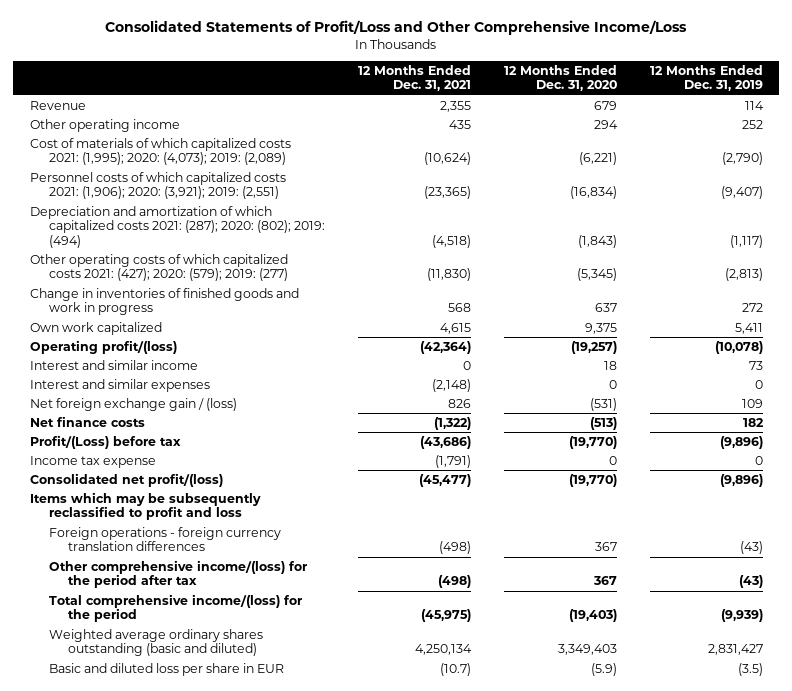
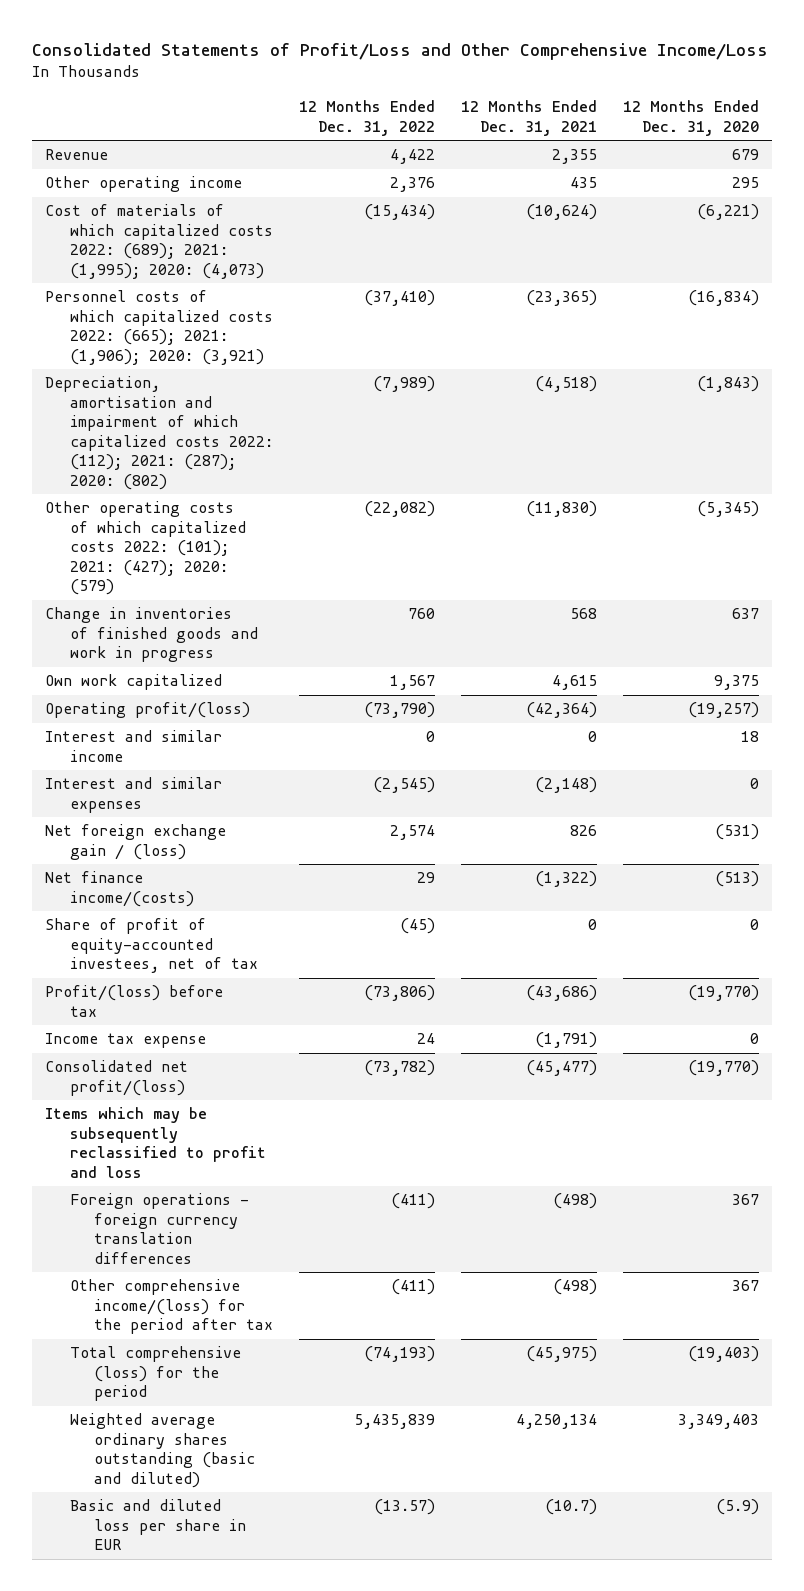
- | 12 Months Ended Dec. 31, 2021 | 12 Months Ended Dec. 31, 2020 | 12 Months Ended Dec. 31, 2019
+ | 12 Months Ended Dec. 31, 2022 | 12 Months Ended Dec. 31, 2021 | 12 Months Ended Dec. 31, 2020
- Other operating income | 435 | 294 | 252
- Cost of materials of which capitalized costs 2021: (1,995); 2020: (4,073); 2019: (2,089) | (10,624) | (6,221) | (2,790)
- Personnel costs of which capitalized costs 2021: (1,906); 2020: (3,921); 2019: (2,551) | (23,365) | (16,834) | (9,407)
- Depreciation and amortization of which capitalized costs 2021: (287); 2020: (802); 2019: (494) | (4,518) | (1,843) | (1,117)
- Other operating costs of which capitalized costs 2021: (427); 2020: (579); 2019: (277) | (11,830) | (5,345) | (2,813)
+ Other operating income | 2,376 | 435 | 295
+ Cost of materials of which capitalized costs 2022: (689); 2021: (1,995); 2020: (4,073) | (15,434) | (10,624) | (6,221)
+ Personnel costs of which capitalized costs 2022: (665); 2021: (1,906); 2020: (3,921) | (37,410) | (23,365) | (16,834)
+ Depreciation, amortisation and impairment of which capitalized costs 2022: (112); 2021: (287); 2020: (802) | (7,989) | (4,518) | (1,843)
+ Other operating costs of which capitalized costs 2022: (101); 2021: (427); 2020: (579) | (22,082) | (11,830) | (5,345)
- Net finance costs | (1,322) | (513) | 182
- Profit/(Loss) before tax | (43,686) | (19,770) | (9,896)
+ Net finance income/(costs) | 29 | (1,322) | (513)
+ Share of profit of equity-accounted investees, net of tax | (45) | 0 | 0
+ Profit/(loss) before tax | (73,806) | (43,686) | (19,770)
- Total comprehensive income/(loss) for the period | (45,975) | (19,403) | (9,939)
+ Total comprehensive (loss) for the period | (74,193) | (45,975) | (19,403)

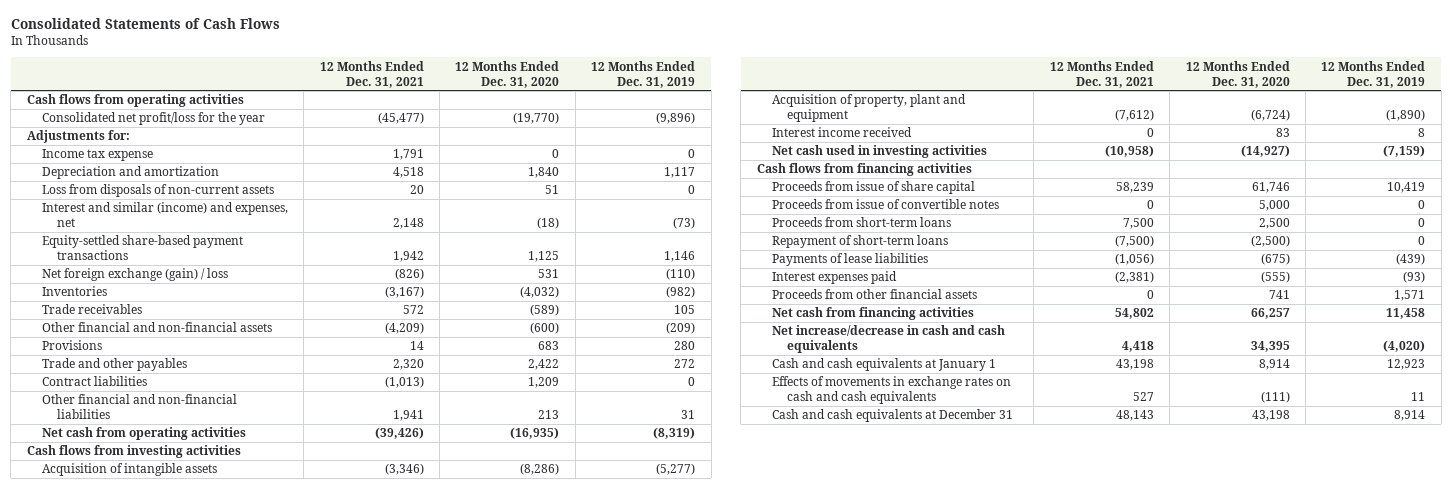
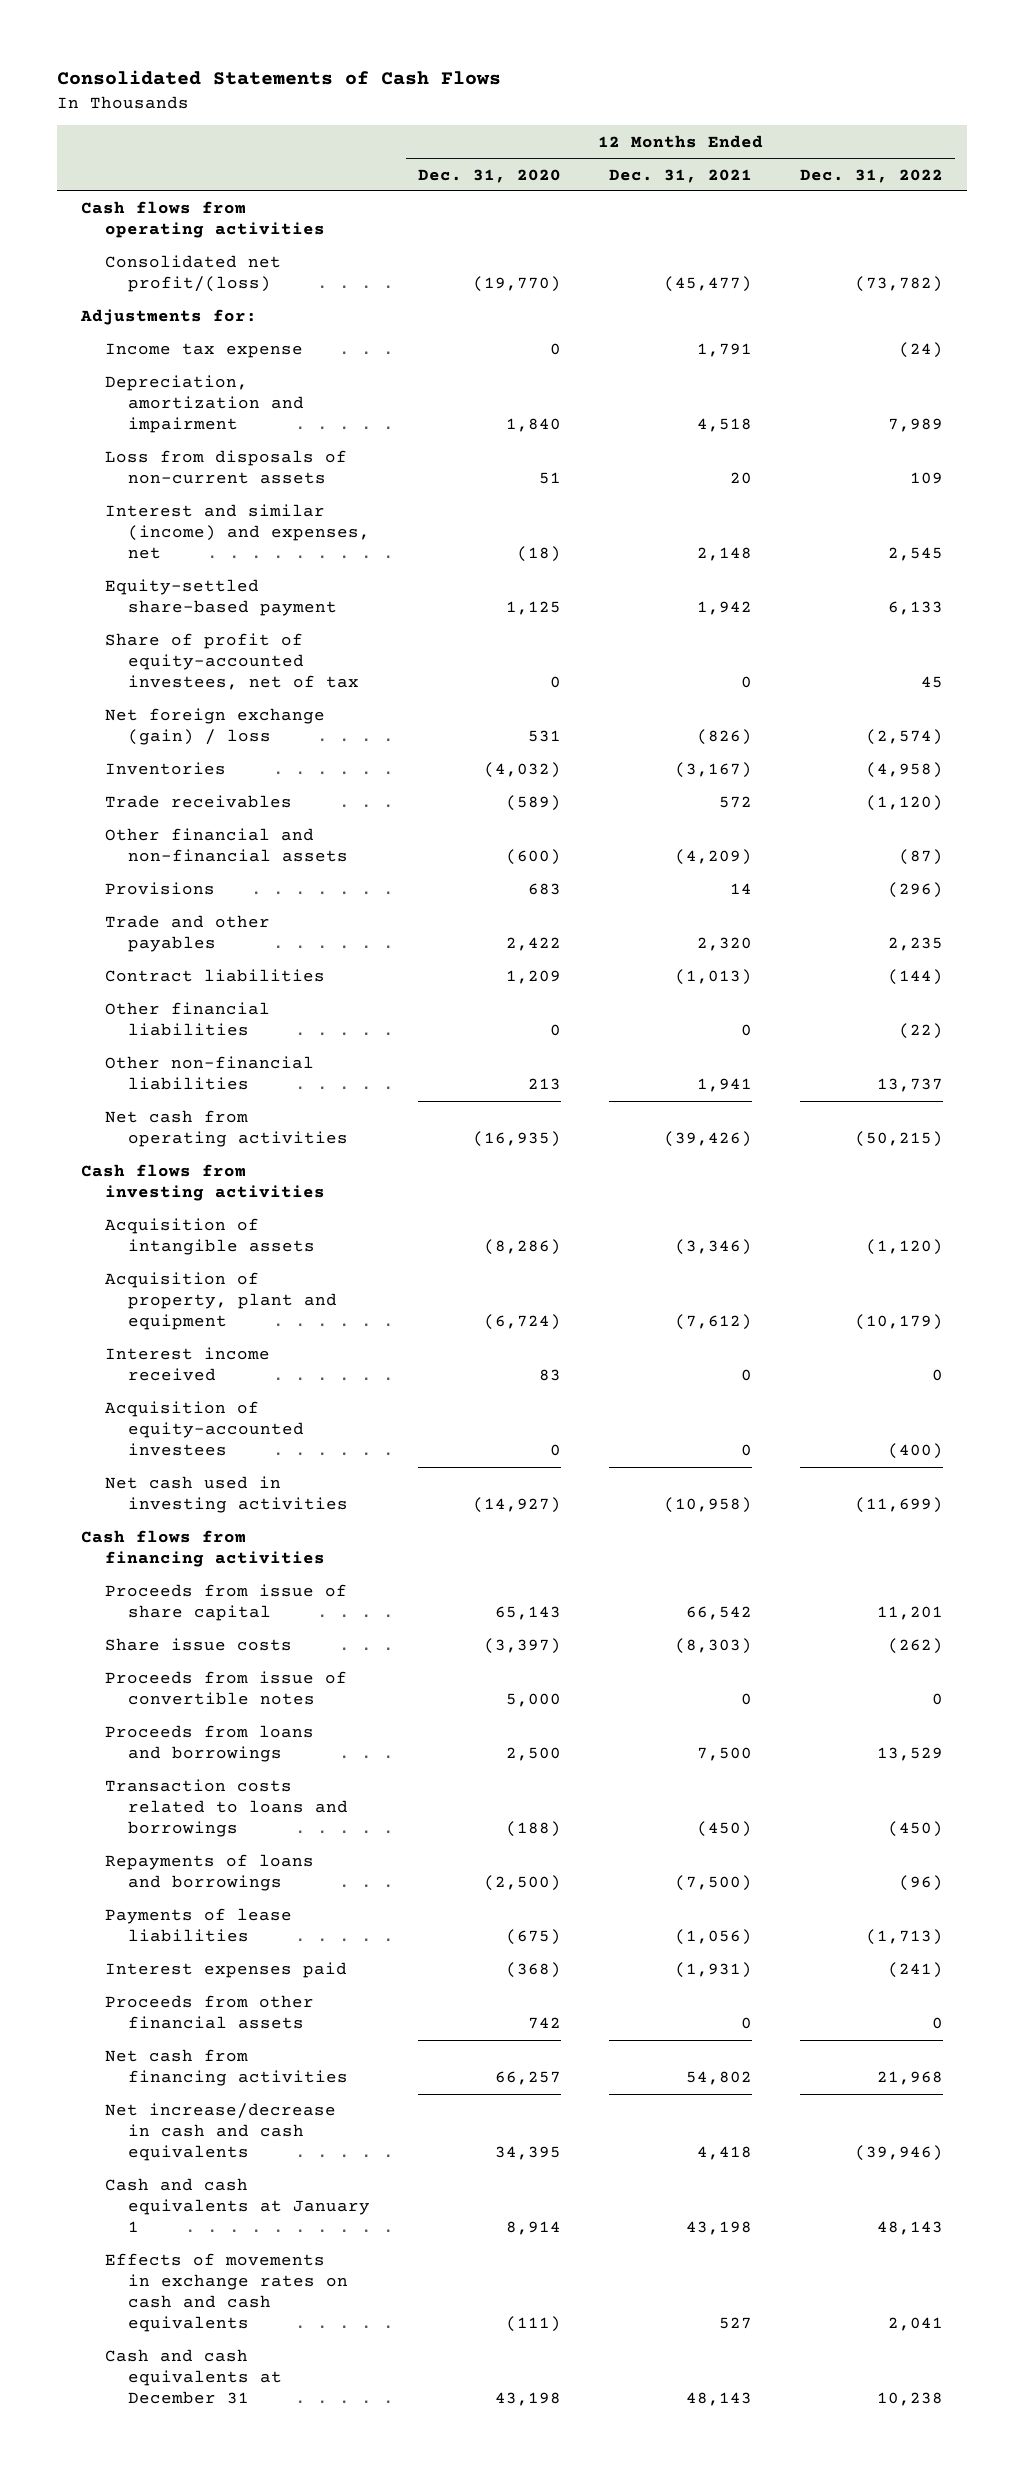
- | 12 Months Ended Dec. 31, 2021 | 12 Months Ended Dec. 31, 2020 | 12 Months Ended Dec. 31, 2019
+ | 12 Months Ended Dec. 31, 2020 | 12 Months Ended Dec. 31, 2021 | 12 Months Ended Dec. 31, 2022
- Consolidated net profit/loss for the year | (45,477) | (19,770) | (9,896)
+ Consolidated net profit/(loss) | (19,770) | (45,477) | (73,782)
- Depreciation and amortization | 4,518 | 1,840 | 1,117
+ Depreciation, amortization and impairment | 1,840 | 4,518 | 7,989
- Equity-settled share-based payment transactions | 1,942 | 1,125 | 1,146
+ Equity-settled share-based payment | 1,125 | 1,942 | 6,133
+ Share of profit of equity-accounted investees, net of tax | 0 | 0 | 45
- Other financial and non-financial liabilities | 1,941 | 213 | 31
+ Other financial liabilities | 0 | 0 | (22)
+ Other non-financial liabilities | 213 | 1,941 | 13,737
+ Acquisition of equity-accounted investees | 0 | 0 | (400)
- Proceeds from issue of share capital | 58,239 | 61,746 | 10,419
+ Proceeds from issue of share capital | 65,143 | 66,542 | 11,201
+ Share issue costs | (3,397) | (8,303) | (262)
- Proceeds from short-term loans | 7,500 | 2,500 | 0
- Repayment of short-term loans | (7,500) | (2,500) | 0
+ Proceeds from loans and borrowings | 2,500 | 7,500 | 13,529
+ Transaction costs related to loans and borrowings | (188) | (450) | (450)
+ Repayments of loans and borrowings | (2,500) | (7,500) | (96)
- Interest expenses paid | (2,381) | (555) | (93)
- Proceeds from other financial assets | 0 | 741 | 1,571
+ Interest expenses paid | (368) | (1,931) | (241)
+ Proceeds from other financial assets | 742 | 0 | 0

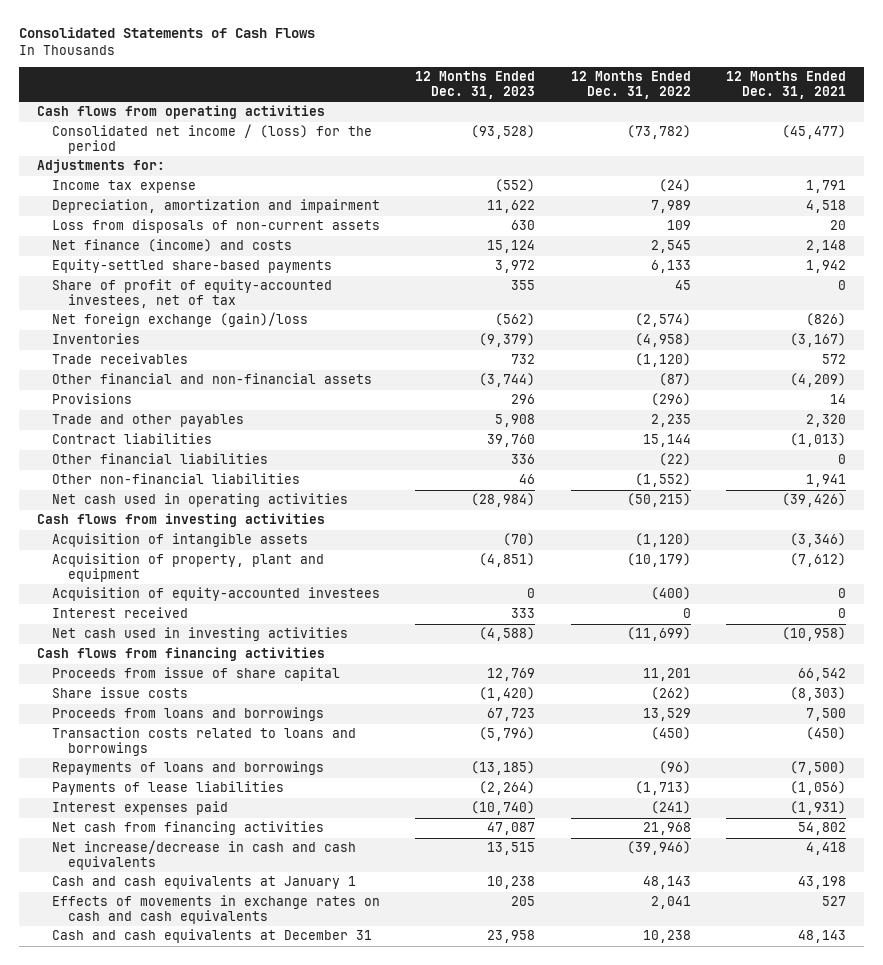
- | 12 Months Ended Dec. 31, 2020 | 12 Months Ended Dec. 31, 2021 | 12 Months Ended Dec. 31, 2022
+ | 12 Months Ended Dec. 31, 2023 | 12 Months Ended Dec. 31, 2022 | 12 Months Ended Dec. 31, 2021
- Consolidated net profit/(loss) | (19,770) | (45,477) | (73,782)
+ Consolidated net income / (loss) for the period | (93,528) | (73,782) | (45,477)
- Interest and similar (income) and expenses, net | (18) | 2,148 | 2,545
- Equity-settled share-based payment | 1,125 | 1,942 | 6,133
+ Net finance (income) and costs | 15,124 | 2,545 | 2,148
+ Equity-settled share-based payments | 3,972 | 6,133 | 1,942
- Net foreign exchange (gain) / loss | 531 | (826) | (2,574)
+ Net foreign exchange (gain)/loss | (562) | (2,574) | (826)
- Contract liabilities | 1,209 | (1,013) | (144)
+ Contract liabilities | 39,760 | 15,144 | (1,013)
- Other non-financial liabilities | 213 | 1,941 | 13,737
- Net cash from operating activities | (16,935) | (39,426) | (50,215)
+ Other non-financial liabilities | 46 | (1,552) | 1,941
+ Net cash used in operating activities | (28,984) | (50,215) | (39,426)
- Interest income received | 83 | 0 | 0
+ Interest received | 333 | 0 | 0
- Proceeds from issue of convertible notes | 5,000 | 0 | 0
- Proceeds from other financial assets | 742 | 0 | 0

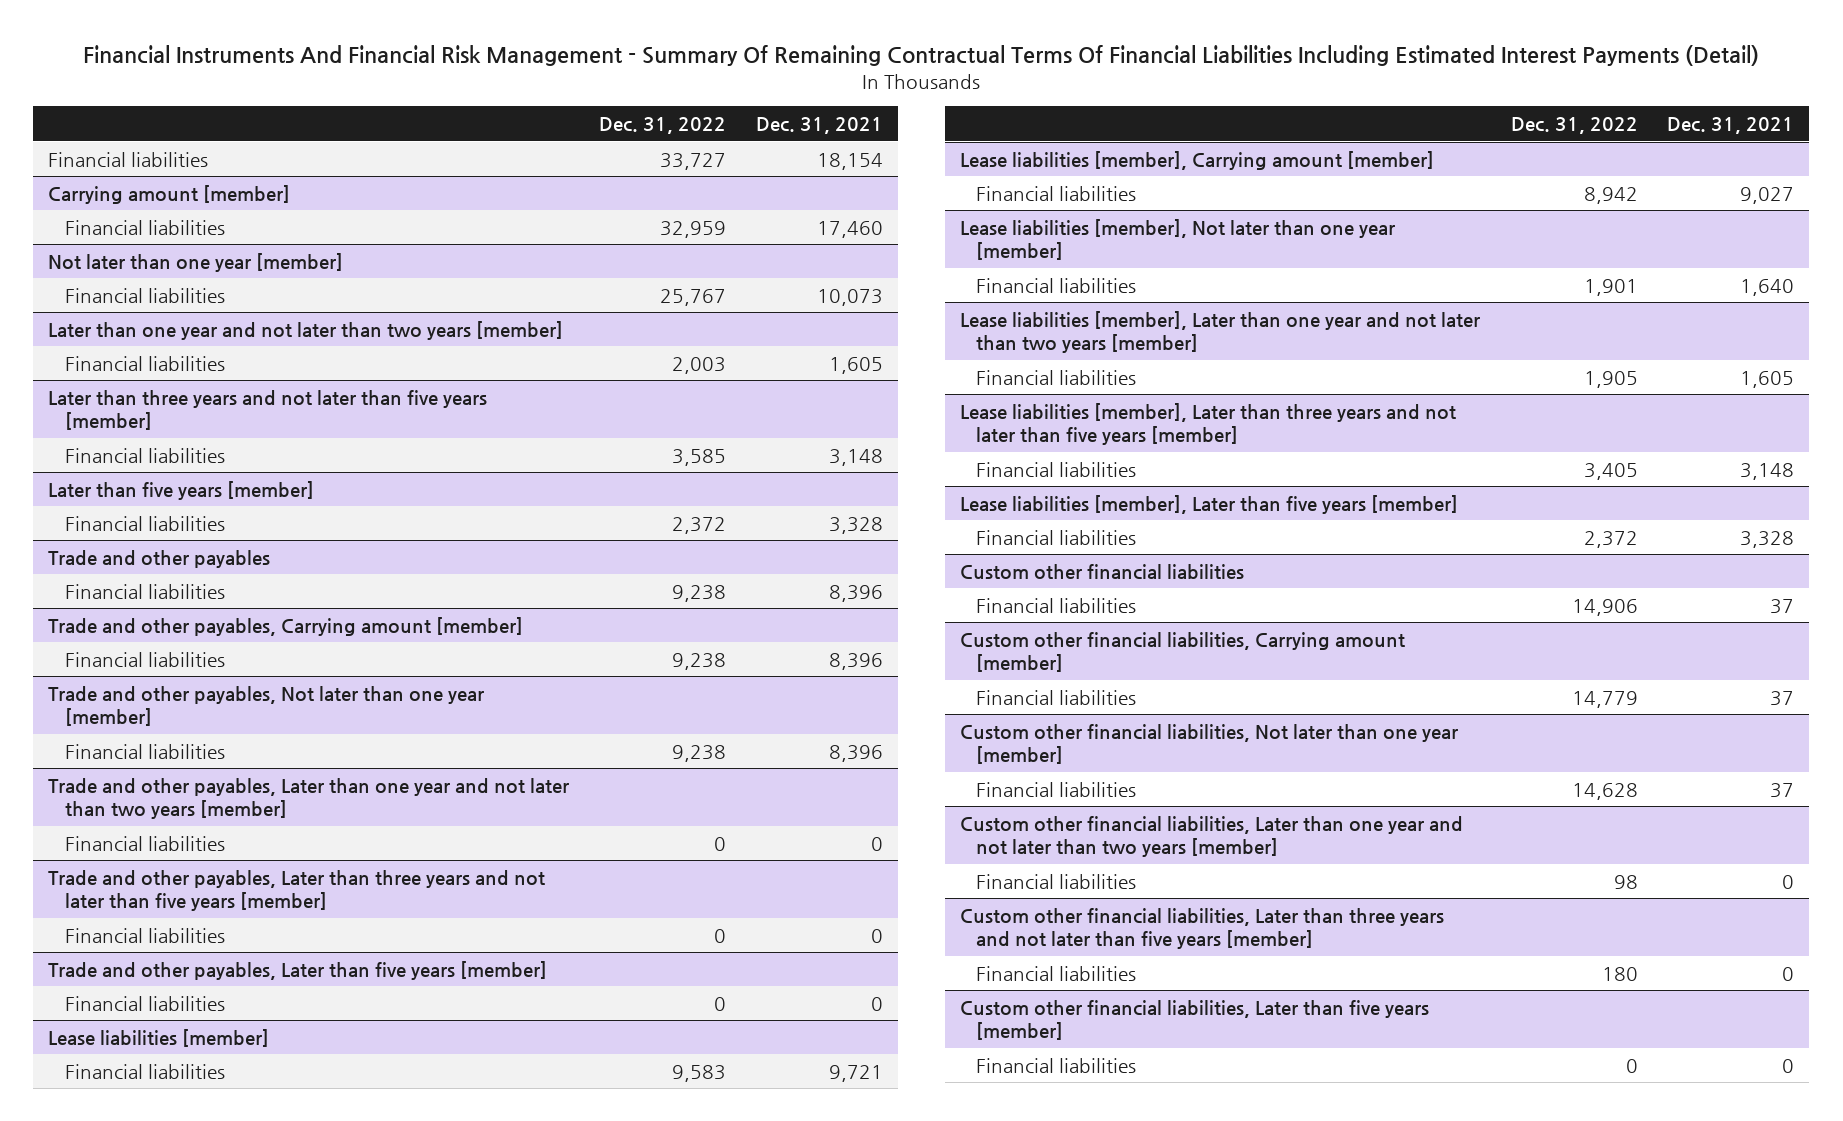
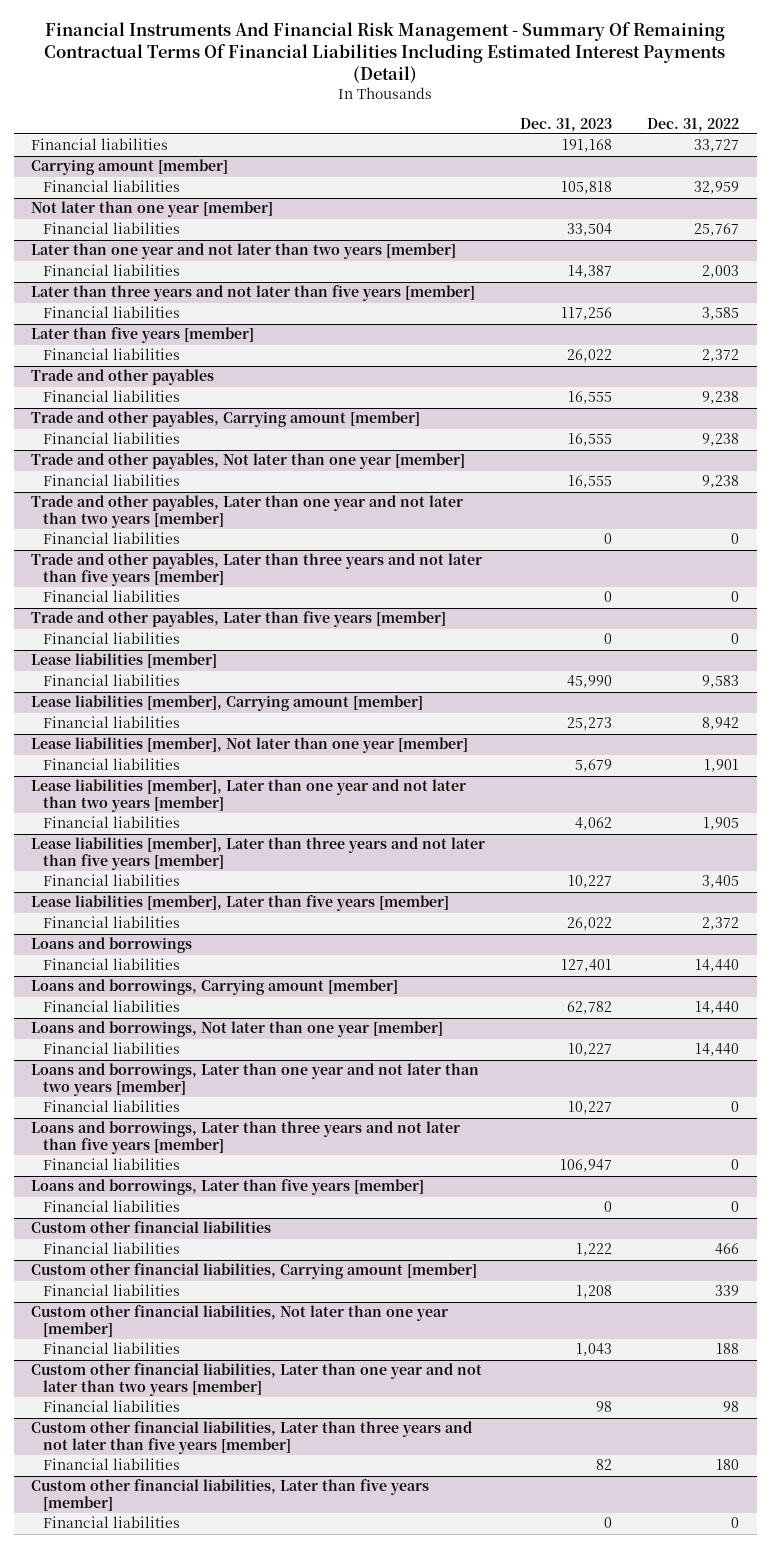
- | Dec. 31, 2022 | Dec. 31, 2021
+ | Dec. 31, 2023 | Dec. 31, 2022
+ Loans and borrowings
+ Financial liabilities | 127,401 | 14,440
+ Loans and borrowings, Carrying amount [member]
+ Financial liabilities | 62,782 | 14,440
+ Loans and borrowings, Not later than one year [member]
+ Financial liabilities | 10,227 | 14,440
+ Loans and borrowings, Later than one year and not later than two years [member]
+ Financial liabilities | 10,227 | 0
+ Loans and borrowings, Later than three years and not later than five years [member]
+ Financial liabilities | 106,947 | 0
+ Loans and borrowings, Later than five years [member]
+ Financial liabilities | 0 | 0
@ Custom other financial liabilities
- Financial liabilities | 14,906 | 37
+ Financial liabilities | 1,222 | 466
@ Custom other financial liabilities, Carrying amount [member]
- Financial liabilities | 14,779 | 37
+ Financial liabilities | 1,208 | 339
@ Custom other financial liabilities, Not later than one year [member]
- Financial liabilities | 14,628 | 37
+ Financial liabilities | 1,043 | 188

